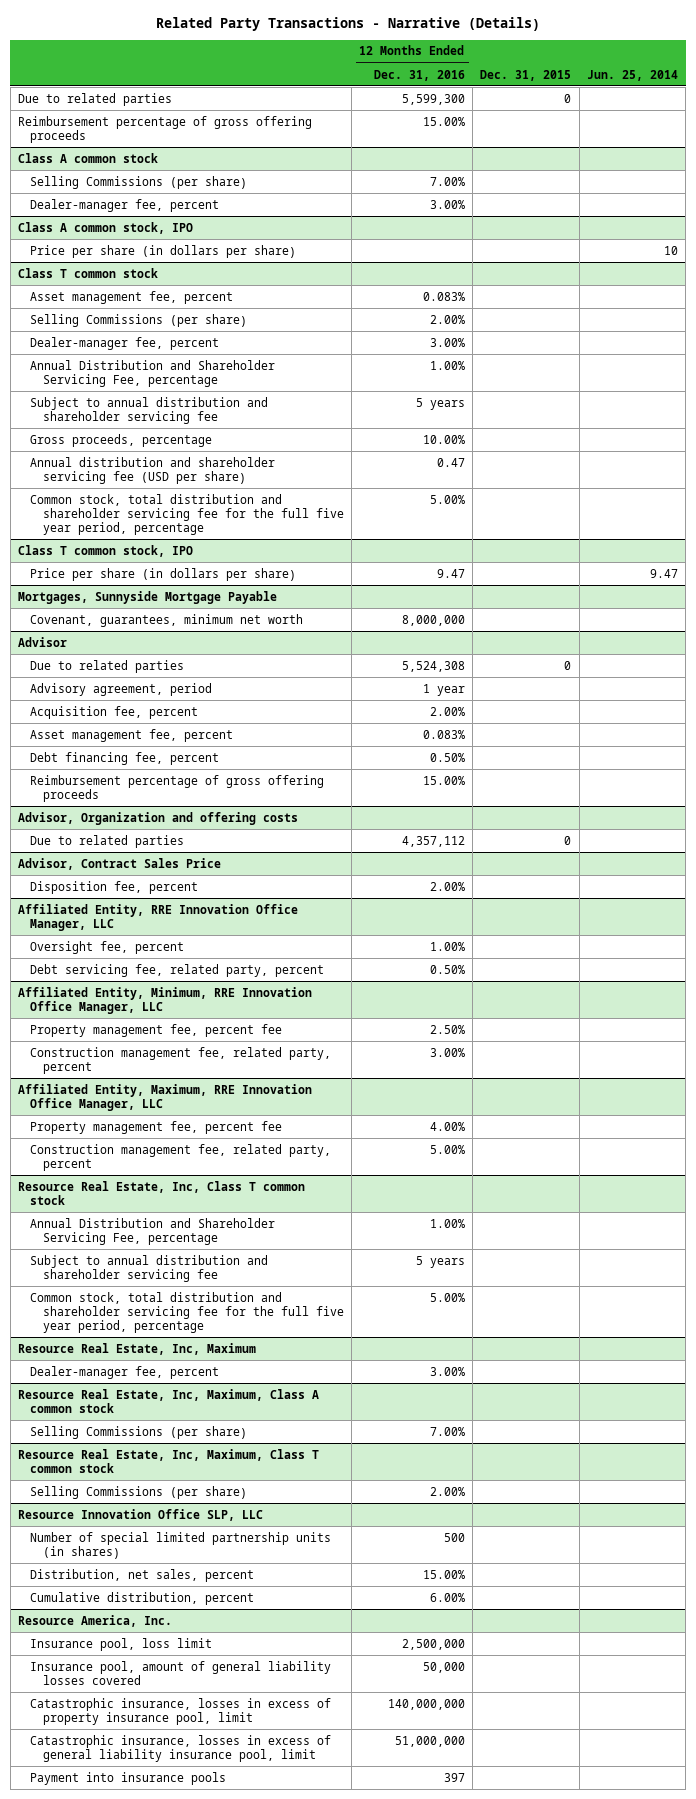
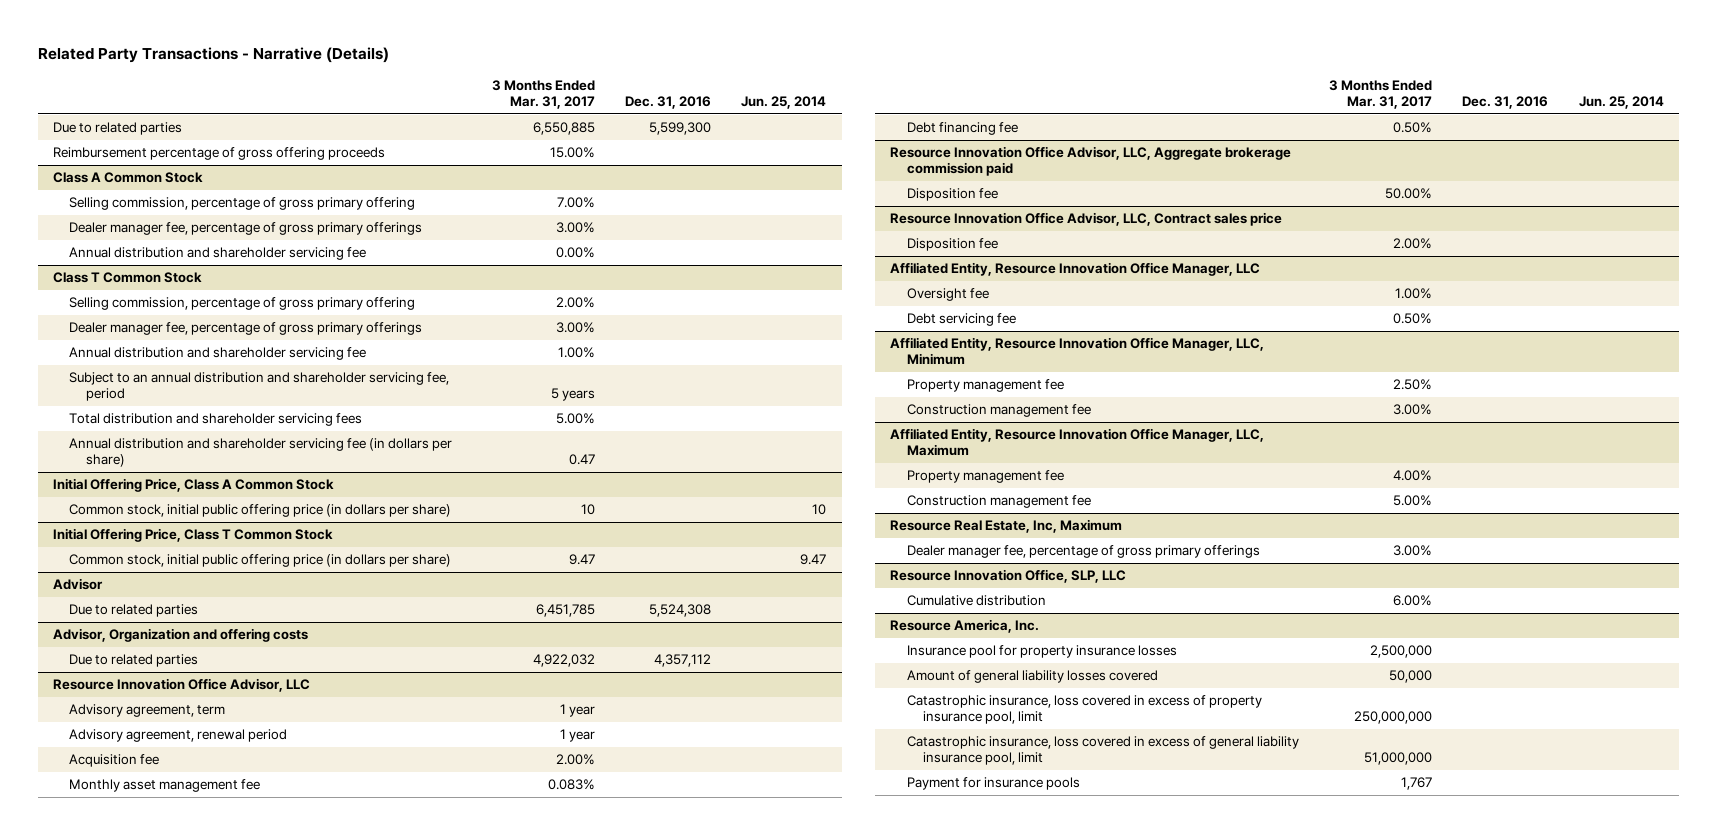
- | 12 Months Ended Dec. 31, 2016 | Dec. 31, 2015 | Jun. 25, 2014
+ | 3 Months Ended Mar. 31, 2017 | Dec. 31, 2016 | Jun. 25, 2014
- Class A common stock
- Selling Commissions (per share) | 7.00% | |
- Dealer-manager fee, percent | 3.00% | |
- Class A common stock, IPO
- Price per share (in dollars per share) | | | 10
- Class T common stock
- Asset management fee, percent | 0.083% | |
- Selling Commissions (per share) | 2.00% | |
- Dealer-manager fee, percent | 3.00% | |
- Annual Distribution and Shareholder Servicing Fee, percentage | 1.00% | |
- Subject to annual distribution and shareholder servicing fee | 5 years | |
- Gross proceeds, percentage | 10.00% | |
- Annual distribution and shareholder servicing fee (USD per share) | 0.47 | |
- Common stock, total distribution and shareholder servicing fee for the full five year period, percentage | 5.00% | |
- Class T common stock, IPO
- Price per share (in dollars per share) | 9.47 | | 9.47
- Mortgages, Sunnyside Mortgage Payable
- Covenant, guarantees, minimum net worth | 8,000,000 | |
+ Class A Common Stock
+ Selling commission, percentage of gross primary offering | 7.00% | |
+ Dealer manager fee, percentage of gross primary offerings | 3.00% | |
+ Annual distribution and shareholder servicing fee | 0.00% | |
+ Class T Common Stock
+ Selling commission, percentage of gross primary offering | 2.00% | |
+ Dealer manager fee, percentage of gross primary offerings | 3.00% | |
+ Annual distribution and shareholder servicing fee | 1.00% | |
+ Subject to an annual distribution and shareholder servicing fee, period | 5 years | |
+ Total distribution and shareholder servicing fees | 5.00% | |
+ Annual distribution and shareholder servicing fee (in dollars per share) | 0.47 | |
+ Initial Offering Price, Class A Common Stock
+ Common stock, initial public offering price (in dollars per share) | 10 | | 10
+ Initial Offering Price, Class T Common Stock
+ Common stock, initial public offering price (in dollars per share) | 9.47 | | 9.47
@ Advisor
- Advisory agreement, period | 1 year | |
- Acquisition fee, percent | 2.00% | |
- Asset management fee, percent | 0.083% | |
- Debt financing fee, percent | 0.50% | |
- Reimbursement percentage of gross offering proceeds | 15.00% | |
- Advisor, Contract Sales Price
- Disposition fee, percent | 2.00% | |
- Affiliated Entity, RRE Innovation Office Manager, LLC
- Oversight fee, percent | 1.00% | |
- Debt servicing fee, related party, percent | 0.50% | |
- Affiliated Entity, Minimum, RRE Innovation Office Manager, LLC
- Property management fee, percent fee | 2.50% | |
- Construction management fee, related party, percent | 3.00% | |
- Affiliated Entity, Maximum, RRE Innovation Office Manager, LLC
- Property management fee, percent fee | 4.00% | |
- Construction management fee, related party, percent | 5.00% | |
- Resource Real Estate, Inc, Class T common stock
- Annual Distribution and Shareholder Servicing Fee, percentage | 1.00% | |
- Subject to annual distribution and shareholder servicing fee | 5 years | |
- Common stock, total distribution and shareholder servicing fee for the full five year period, percentage | 5.00% | |
+ Resource Innovation Office Advisor, LLC
+ Advisory agreement, term | 1 year | |
+ Advisory agreement, renewal period | 1 year | |
+ Acquisition fee | 2.00% | |
+ Monthly asset management fee | 0.083% | |
+ Debt financing fee | 0.50% | |
+ Resource Innovation Office Advisor, LLC, Aggregate brokerage commission paid
+ Disposition fee | 50.00% | |
+ Resource Innovation Office Advisor, LLC, Contract sales price
+ Disposition fee | 2.00% | |
+ Affiliated Entity, Resource Innovation Office Manager, LLC
+ Oversight fee | 1.00% | |
+ Debt servicing fee | 0.50% | |
+ Affiliated Entity, Resource Innovation Office Manager, LLC, Minimum
+ Property management fee | 2.50% | |
+ Construction management fee | 3.00% | |
+ Affiliated Entity, Resource Innovation Office Manager, LLC, Maximum
+ Property management fee | 4.00% | |
+ Construction management fee | 5.00% | |
@ Resource Real Estate, Inc, Maximum
- Dealer-manager fee, percent | 3.00% | |
- Resource Real Estate, Inc, Maximum, Class A common stock
- Selling Commissions (per share) | 7.00% | |
- Resource Real Estate, Inc, Maximum, Class T common stock
- Selling Commissions (per share) | 2.00% | |
- Resource Innovation Office SLP, LLC
- Number of special limited partnership units (in shares) | 500 | |
- Distribution, net sales, percent | 15.00% | |
- Cumulative distribution, percent | 6.00% | |
@ Resource Real Estate, Inc, Maximum
+ Dealer manager fee, percentage of gross primary offerings | 3.00% | |
+ Resource Innovation Office, SLP, LLC
+ Cumulative distribution | 6.00% | |
@ Resource America, Inc.
- Insurance pool, loss limit | 2,500,000 | |
- Insurance pool, amount of general liability losses covered | 50,000 | |
- Catastrophic insurance, losses in excess of property insurance pool, limit | 140,000,000 | |
- Catastrophic insurance, losses in excess of general liability insurance pool, limit | 51,000,000 | |
- Payment into insurance pools | 397 | |
+ Insurance pool for property insurance losses | 2,500,000 | |
+ Amount of general liability losses covered | 50,000 | |
+ Catastrophic insurance, loss covered in excess of property insurance pool, limit | 250,000,000 | |
+ Catastrophic insurance, loss covered in excess of general liability insurance pool, limit | 51,000,000 | |
+ Payment for insurance pools | 1,767 | |

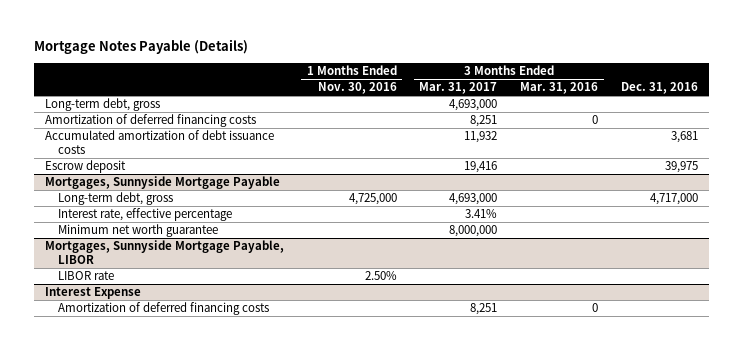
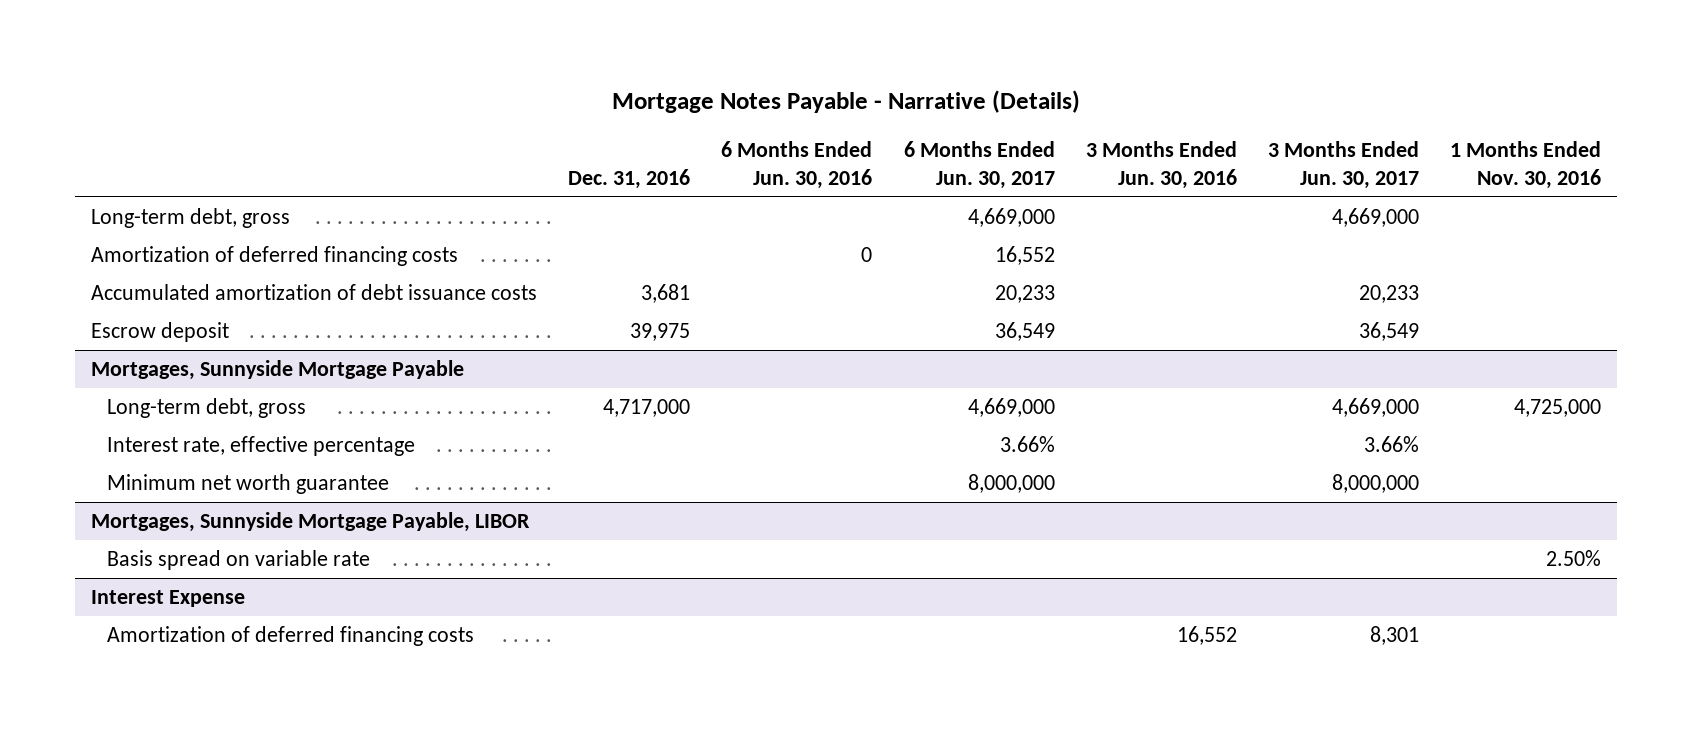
- Mortgage Notes Payable (Details)
+ Mortgage Notes Payable - Narrative (Details)
- | 1 Months Ended Nov. 30, 2016 | 3 Months Ended Mar. 31, 2017 | 3 Months Ended Mar. 31, 2016 | Dec. 31, 2016
+ | Dec. 31, 2016 | 6 Months Ended Jun. 30, 2016 | 6 Months Ended Jun. 30, 2017 | 3 Months Ended Jun. 30, 2016 | 3 Months Ended Jun. 30, 2017 | 1 Months Ended Nov. 30, 2016
@ Mortgages, Sunnyside Mortgage Payable, LIBOR
- LIBOR rate | 2.50% | | |
+ Basis spread on variable rate | | | | | | 2.50%

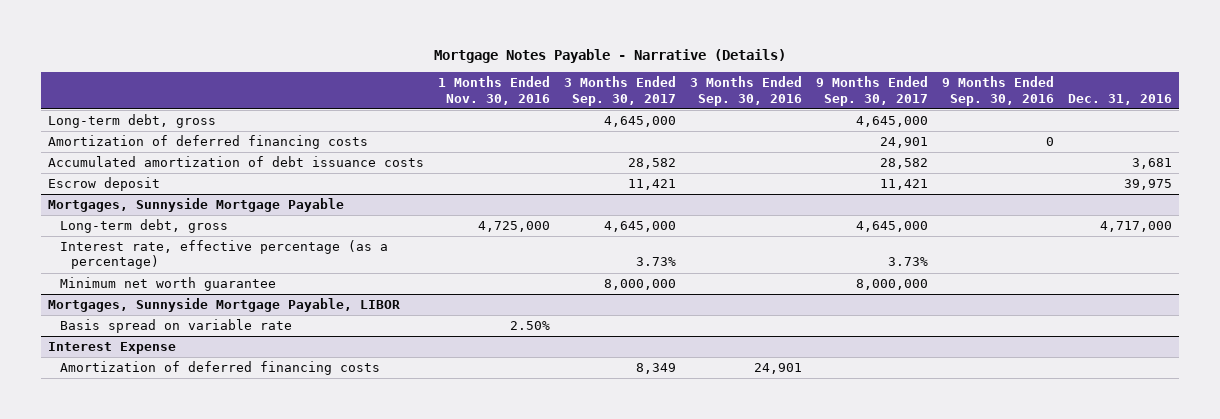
- | Dec. 31, 2016 | 6 Months Ended Jun. 30, 2016 | 6 Months Ended Jun. 30, 2017 | 3 Months Ended Jun. 30, 2016 | 3 Months Ended Jun. 30, 2017 | 1 Months Ended Nov. 30, 2016
+ | 1 Months Ended Nov. 30, 2016 | 3 Months Ended Sep. 30, 2017 | 3 Months Ended Sep. 30, 2016 | 9 Months Ended Sep. 30, 2017 | 9 Months Ended Sep. 30, 2016 | Dec. 31, 2016
@ Mortgages, Sunnyside Mortgage Payable
- Interest rate, effective percentage | | | 3.66% | | 3.66% |
+ Interest rate, effective percentage (as a percentage) | | 3.73% | | 3.73% | |

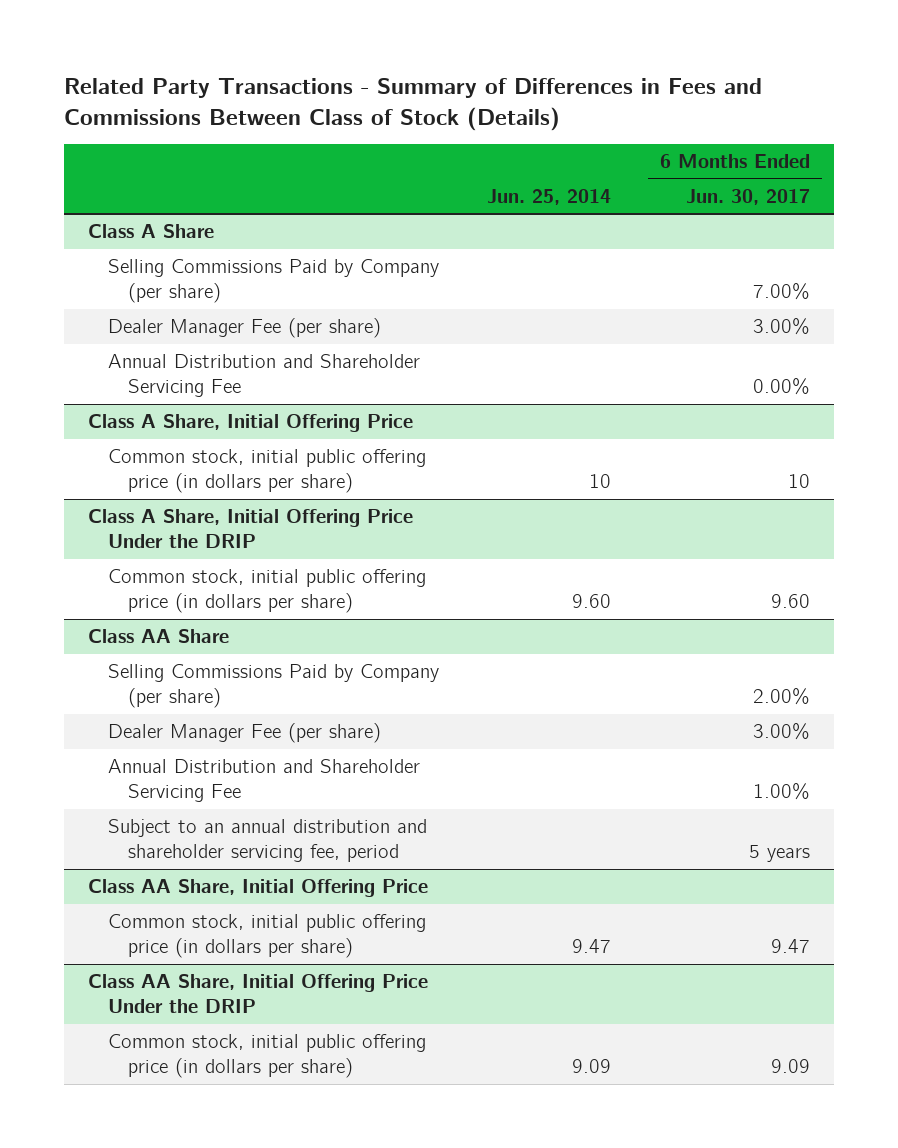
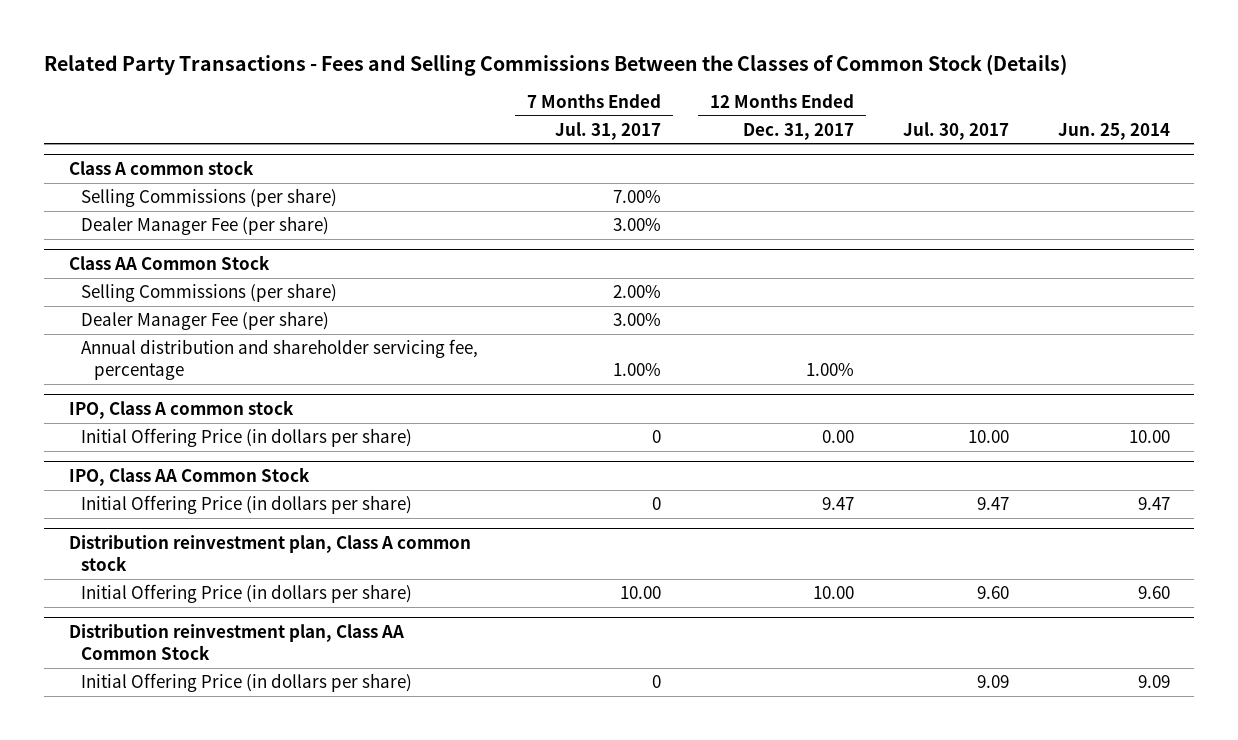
- Related Party Transactions - Summary of Differences in Fees and Commissions Between Class of Stock (Details)
+ Related Party Transactions - Fees and Selling Commissions Between the Classes of Common Stock (Details)
- | Jun. 25, 2014 | 6 Months Ended Jun. 30, 2017
+ | 7 Months Ended Jul. 31, 2017 | 12 Months Ended Dec. 31, 2017 | Jul. 30, 2017 | Jun. 25, 2014
- Class A Share
- Selling Commissions Paid by Company (per share) | | 7.00%
+ Class A common stock
+ Selling Commissions (per share) | 7.00% | | |
- Annual Distribution and Shareholder Servicing Fee | | 0.00%
- Class A Share, Initial Offering Price
- Common stock, initial public offering price (in dollars per share) | 10 | 10
- Class A Share, Initial Offering Price Under the DRIP
- Common stock, initial public offering price (in dollars per share) | 9.60 | 9.60
- Class AA Share
- Selling Commissions Paid by Company (per share) | | 2.00%
+ Class AA Common Stock
+ Selling Commissions (per share) | 2.00% | | |
- Annual Distribution and Shareholder Servicing Fee | | 1.00%
- Subject to an annual distribution and shareholder servicing fee, period | | 5 years
- Class AA Share, Initial Offering Price
- Common stock, initial public offering price (in dollars per share) | 9.47 | 9.47
- Class AA Share, Initial Offering Price Under the DRIP
- Common stock, initial public offering price (in dollars per share) | 9.09 | 9.09
+ Annual distribution and shareholder servicing fee, percentage | 1.00% | 1.00% | |
+ IPO, Class A common stock
+ Initial Offering Price (in dollars per share) | 0 | 0.00 | 10.00 | 10.00
+ IPO, Class AA Common Stock
+ Initial Offering Price (in dollars per share) | 0 | 9.47 | 9.47 | 9.47
+ Distribution reinvestment plan, Class A common stock
+ Initial Offering Price (in dollars per share) | 10.00 | 10.00 | 9.60 | 9.60
+ Distribution reinvestment plan, Class AA Common Stock
+ Initial Offering Price (in dollars per share) | 0 | | 9.09 | 9.09

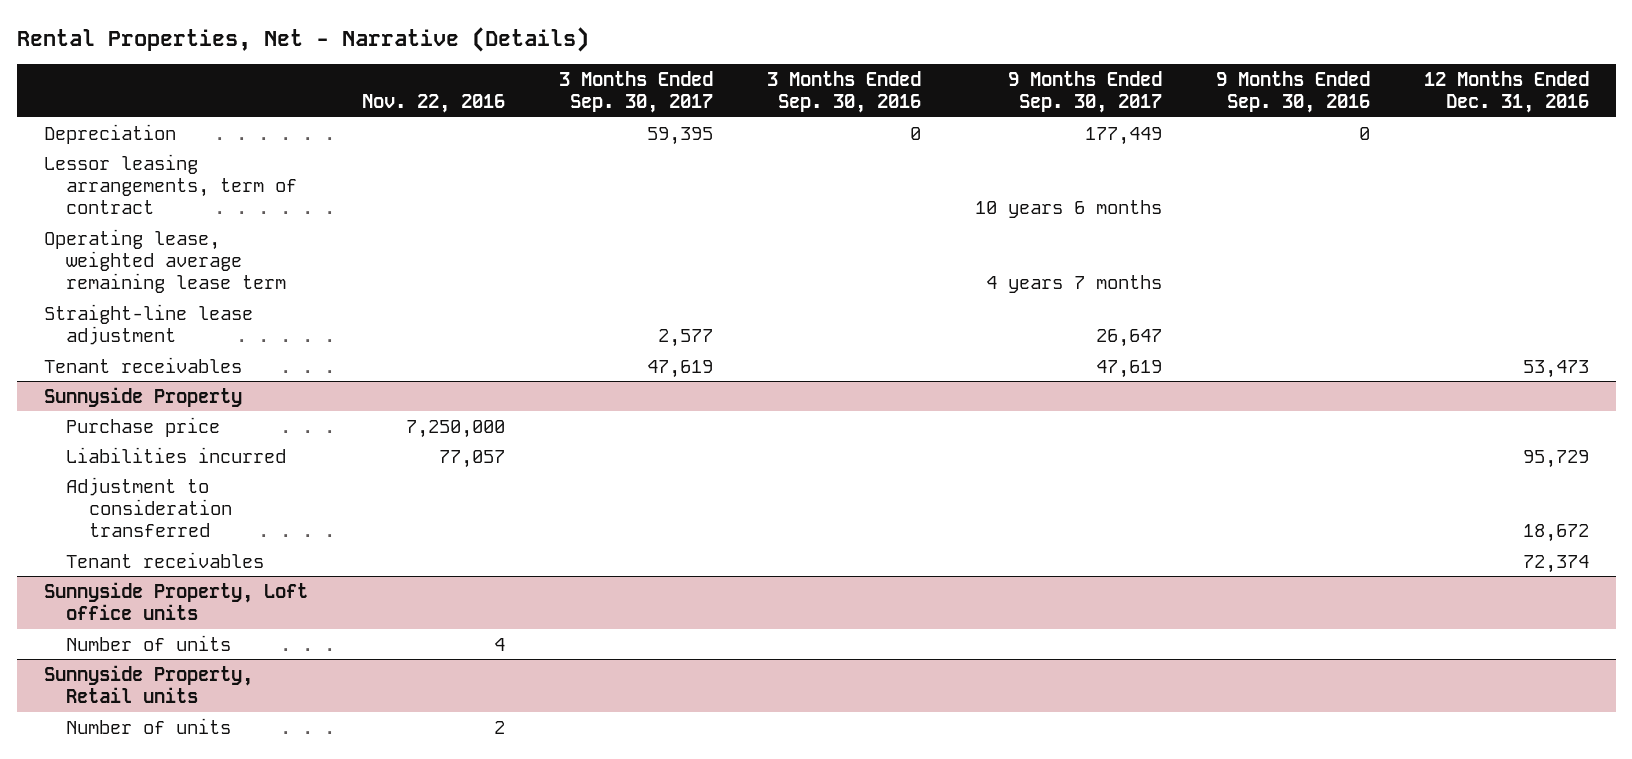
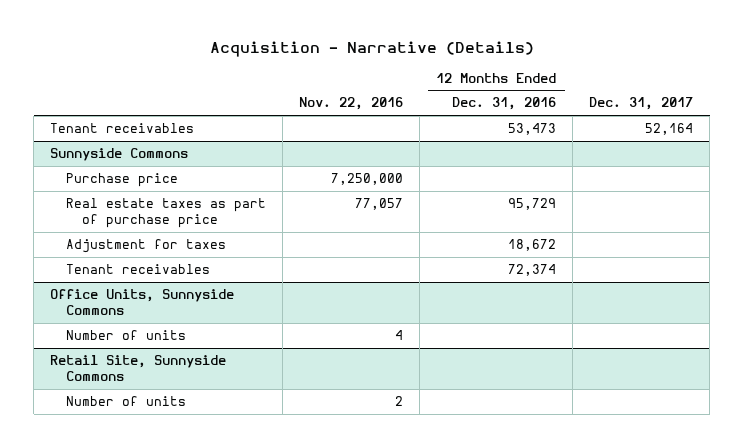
- Rental Properties, Net - Narrative (Details)
+ Acquisition - Narrative (Details)
- | Nov. 22, 2016 | 3 Months Ended Sep. 30, 2017 | 3 Months Ended Sep. 30, 2016 | 9 Months Ended Sep. 30, 2017 | 9 Months Ended Sep. 30, 2016 | 12 Months Ended Dec. 31, 2016
+ | Nov. 22, 2016 | 12 Months Ended Dec. 31, 2016 | Dec. 31, 2017
- Depreciation | | 59,395 | 0 | 177,449 | 0 |
- Lessor leasing arrangements, term of contract | | | | 10 years 6 months | |
- Operating lease, weighted average remaining lease term | | | | 4 years 7 months | |
- Straight-line lease adjustment | | 2,577 | | 26,647 | |
- Sunnyside Property
+ Sunnyside Commons
- Liabilities incurred | 77,057 | | | | | 95,729
- Adjustment to consideration transferred | | | | | | 18,672
+ Real estate taxes as part of purchase price | 77,057 | 95,729 |
+ Adjustment for taxes | | 18,672 |
- Sunnyside Property, Loft office units
+ Office Units, Sunnyside Commons
- Sunnyside Property, Retail units
+ Retail Site, Sunnyside Commons

